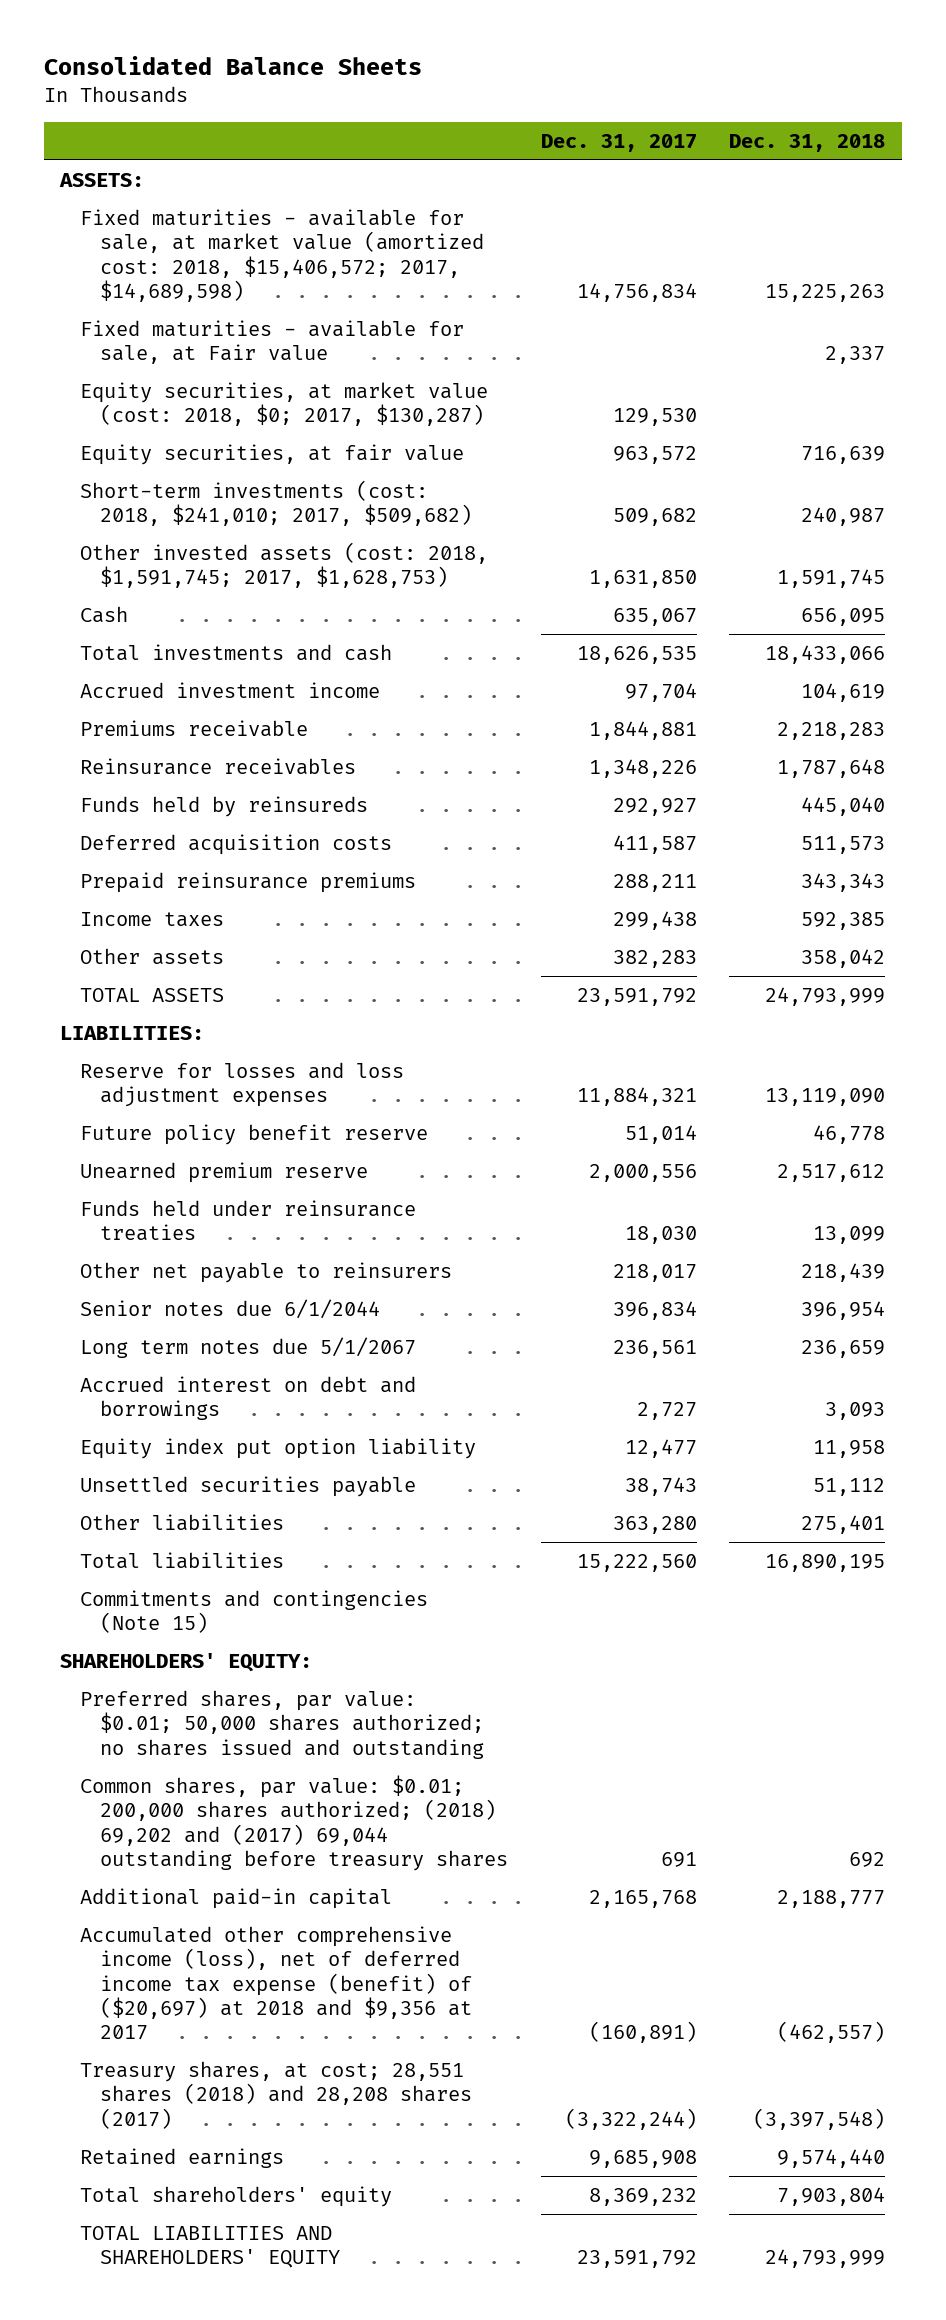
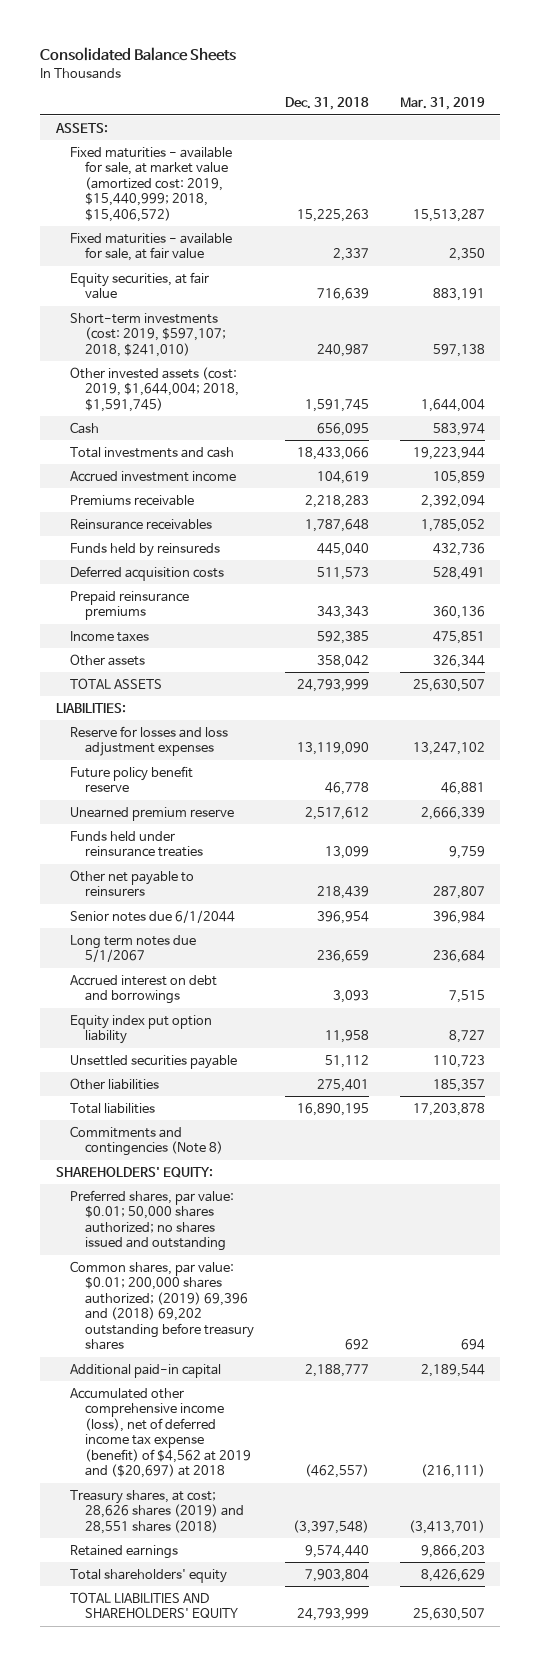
- | Dec. 31, 2017 | Dec. 31, 2018
+ | Dec. 31, 2018 | Mar. 31, 2019
- Fixed maturities - available for sale, at market value (amortized cost: 2018, $15,406,572; 2017, $14,689,598) | 14,756,834 | 15,225,263
- Fixed maturities - available for sale, at Fair value | | 2,337
- Equity securities, at market value (cost: 2018, $0; 2017, $130,287) | 129,530 |
+ Fixed maturities - available for sale, at market value (amortized cost: 2019, $15,440,999; 2018, $15,406,572) | 15,225,263 | 15,513,287
+ Fixed maturities - available for sale, at fair value | 2,337 | 2,350
- Short-term investments (cost: 2018, $241,010; 2017, $509,682) | 509,682 | 240,987
- Other invested assets (cost: 2018, $1,591,745; 2017, $1,628,753) | 1,631,850 | 1,591,745
+ Short-term investments (cost: 2019, $597,107; 2018, $241,010) | 240,987 | 597,138
+ Other invested assets (cost: 2019, $1,644,004; 2018, $1,591,745) | 1,591,745 | 1,644,004
- Commitments and contingencies (Note 15)
+ Commitments and contingencies (Note 8)
- Common shares, par value: $0.01; 200,000 shares authorized; (2018) 69,202 and (2017) 69,044 outstanding before treasury shares | 691 | 692
+ Common shares, par value: $0.01; 200,000 shares authorized; (2019) 69,396 and (2018) 69,202 outstanding before treasury shares | 692 | 694
- Accumulated other comprehensive income (loss), net of deferred income tax expense (benefit) of ($20,697) at 2018 and $9,356 at 2017 | (160,891) | (462,557)
- Treasury shares, at cost; 28,551 shares (2018) and 28,208 shares (2017) | (3,322,244) | (3,397,548)
+ Accumulated other comprehensive income (loss), net of deferred income tax expense (benefit) of $4,562 at 2019 and ($20,697) at 2018 | (462,557) | (216,111)
+ Treasury shares, at cost; 28,626 shares (2019) and 28,551 shares (2018) | (3,397,548) | (3,413,701)

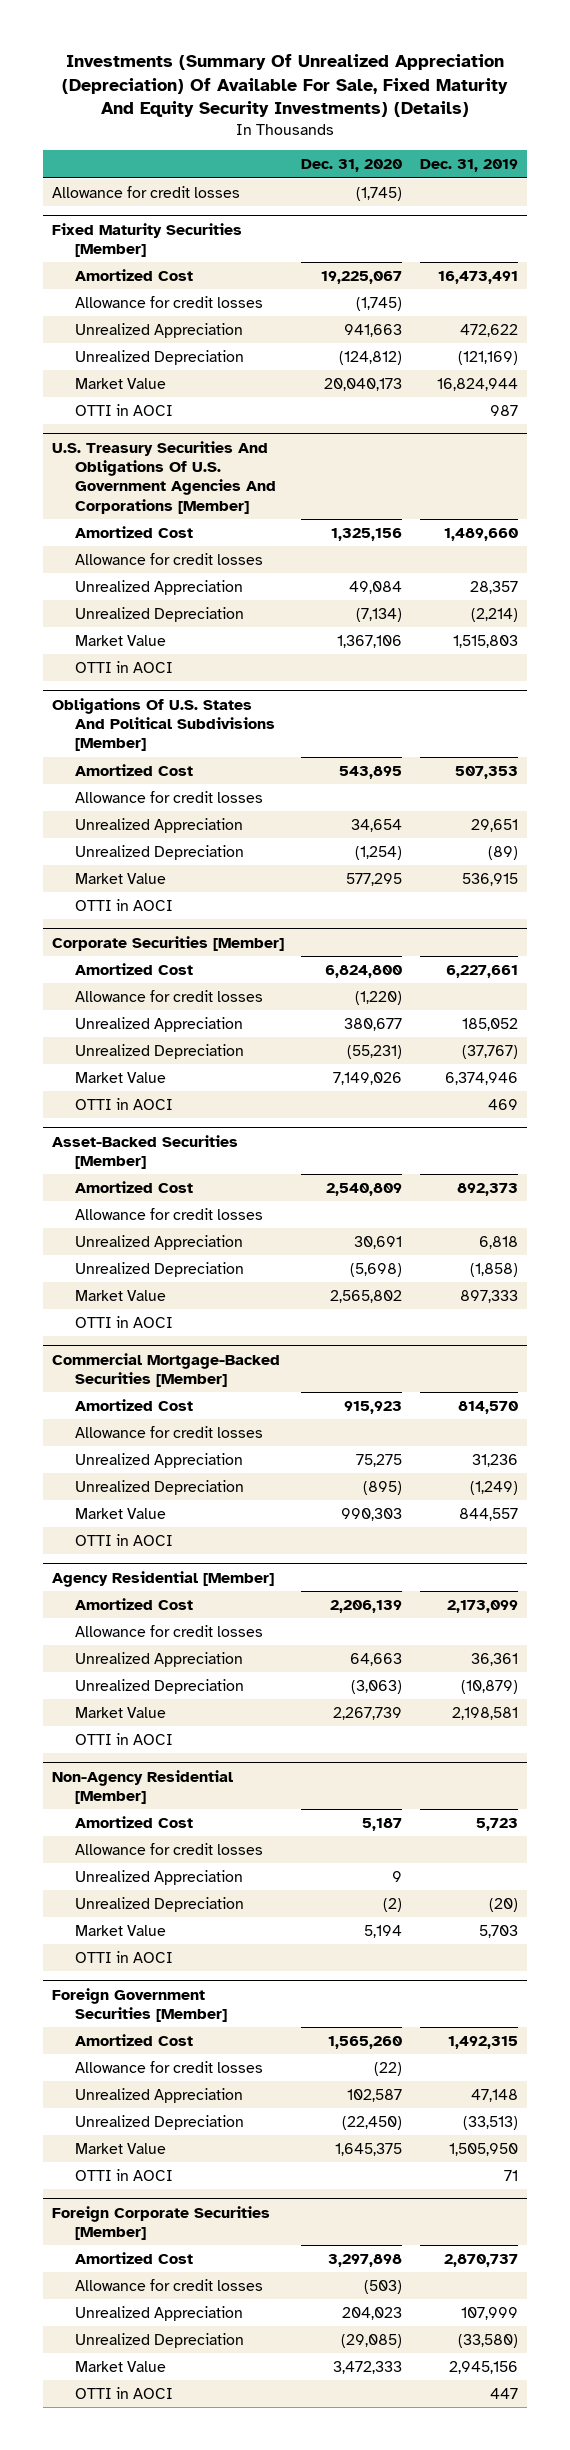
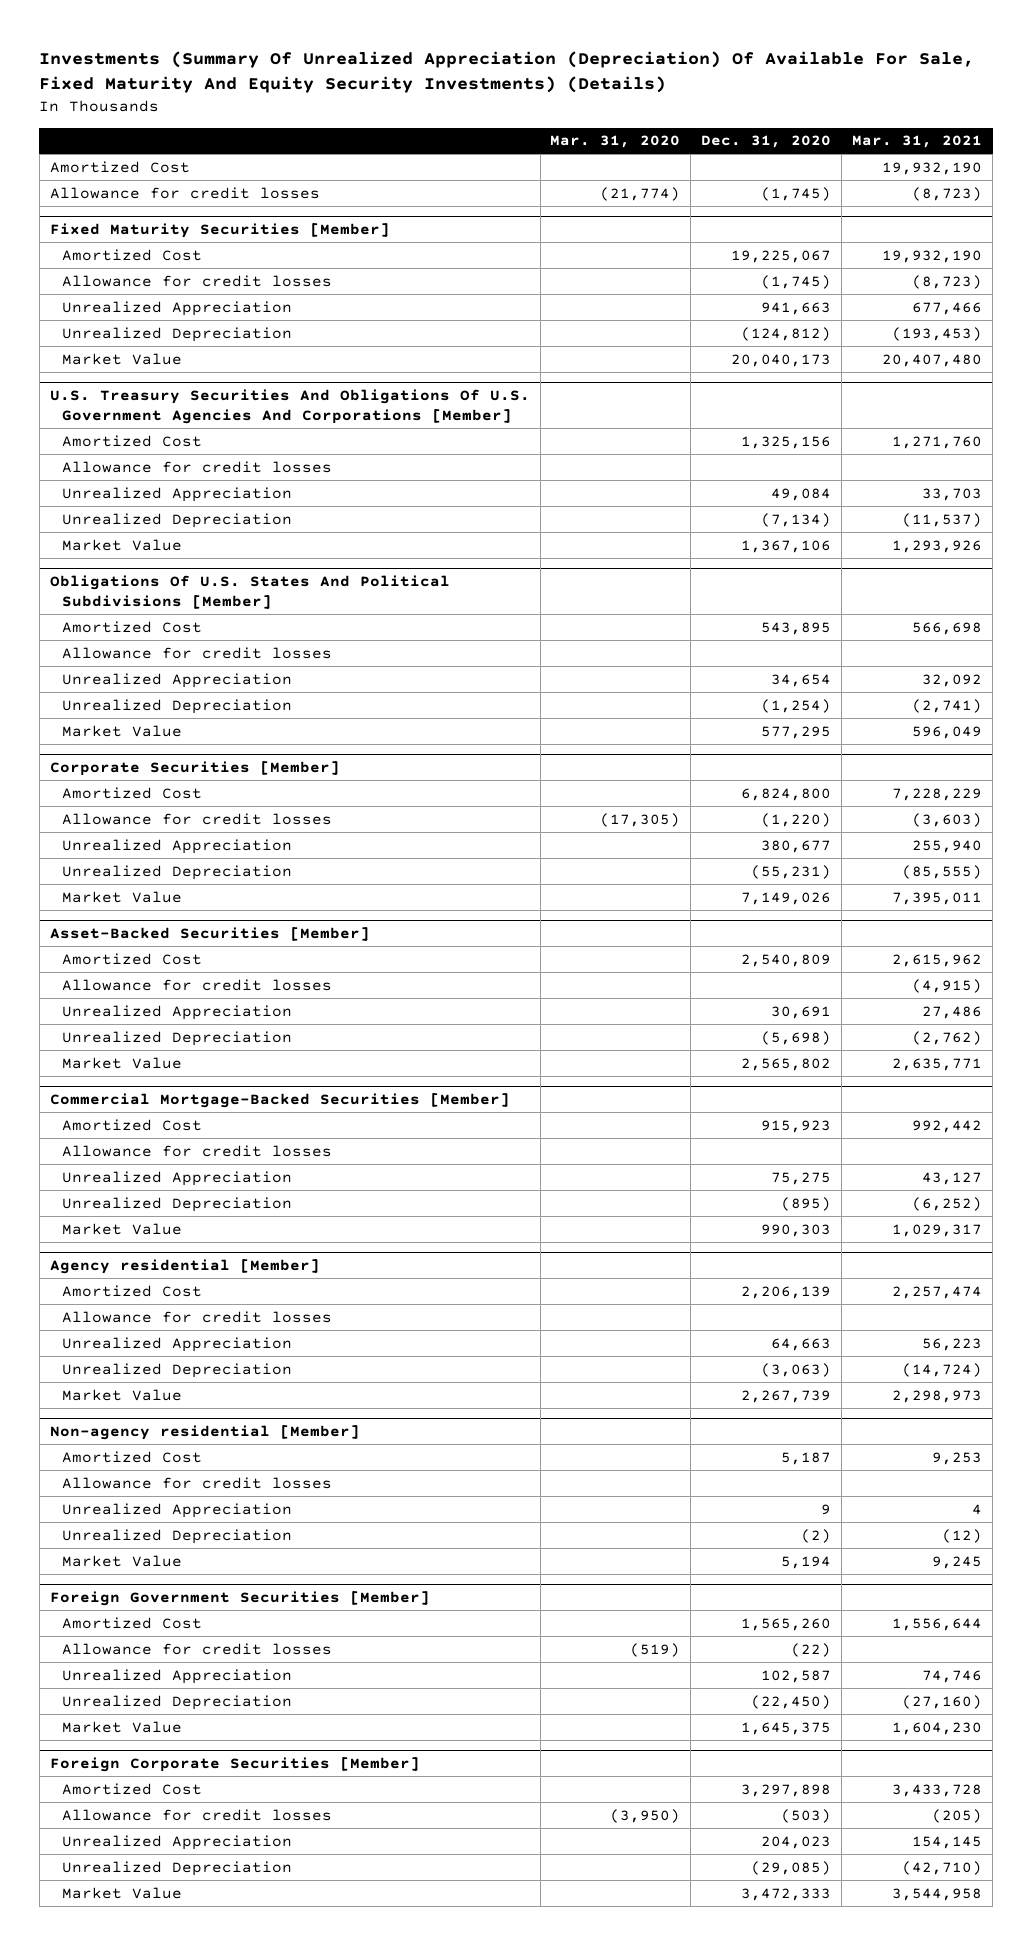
- | Dec. 31, 2020 | Dec. 31, 2019
+ | Mar. 31, 2020 | Dec. 31, 2020 | Mar. 31, 2021
+ Amortized Cost | | | 19,932,190
@ Fixed Maturity Securities [Member]
- OTTI in AOCI | | 987
@ U.S. Treasury Securities And Obligations Of U.S. Government Agencies And Corporations [Member]
- OTTI in AOCI
@ Obligations Of U.S. States And Political Subdivisions [Member]
- OTTI in AOCI
@ Corporate Securities [Member]
- OTTI in AOCI | | 469
@ Asset-Backed Securities [Member]
- OTTI in AOCI
@ Commercial Mortgage-Backed Securities [Member]
- OTTI in AOCI
- Agency Residential [Member]
+ Agency residential [Member]
- OTTI in AOCI
- Non-Agency Residential [Member]
+ Non-agency residential [Member]
- OTTI in AOCI
@ Foreign Government Securities [Member]
- OTTI in AOCI | | 71
@ Foreign Corporate Securities [Member]
- OTTI in AOCI | | 447

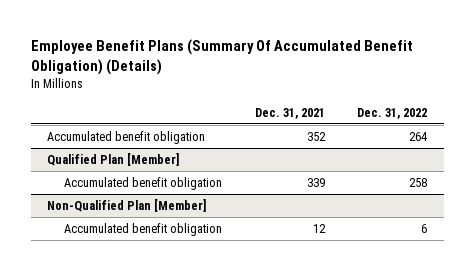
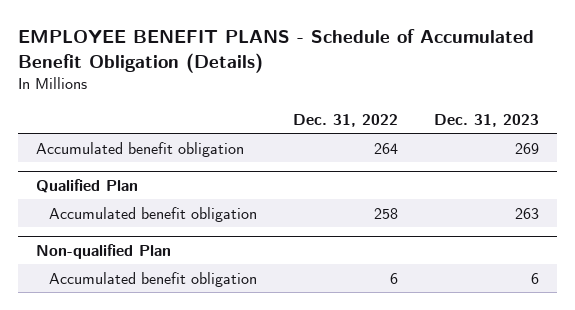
- Employee Benefit Plans (Summary Of Accumulated Benefit Obligation) (Details)
+ EMPLOYEE BENEFIT PLANS - Schedule of Accumulated Benefit Obligation (Details)
- | Dec. 31, 2021 | Dec. 31, 2022
+ | Dec. 31, 2022 | Dec. 31, 2023
- Qualified Plan [Member]
+ Qualified Plan
- Non-Qualified Plan [Member]
+ Non-qualified Plan

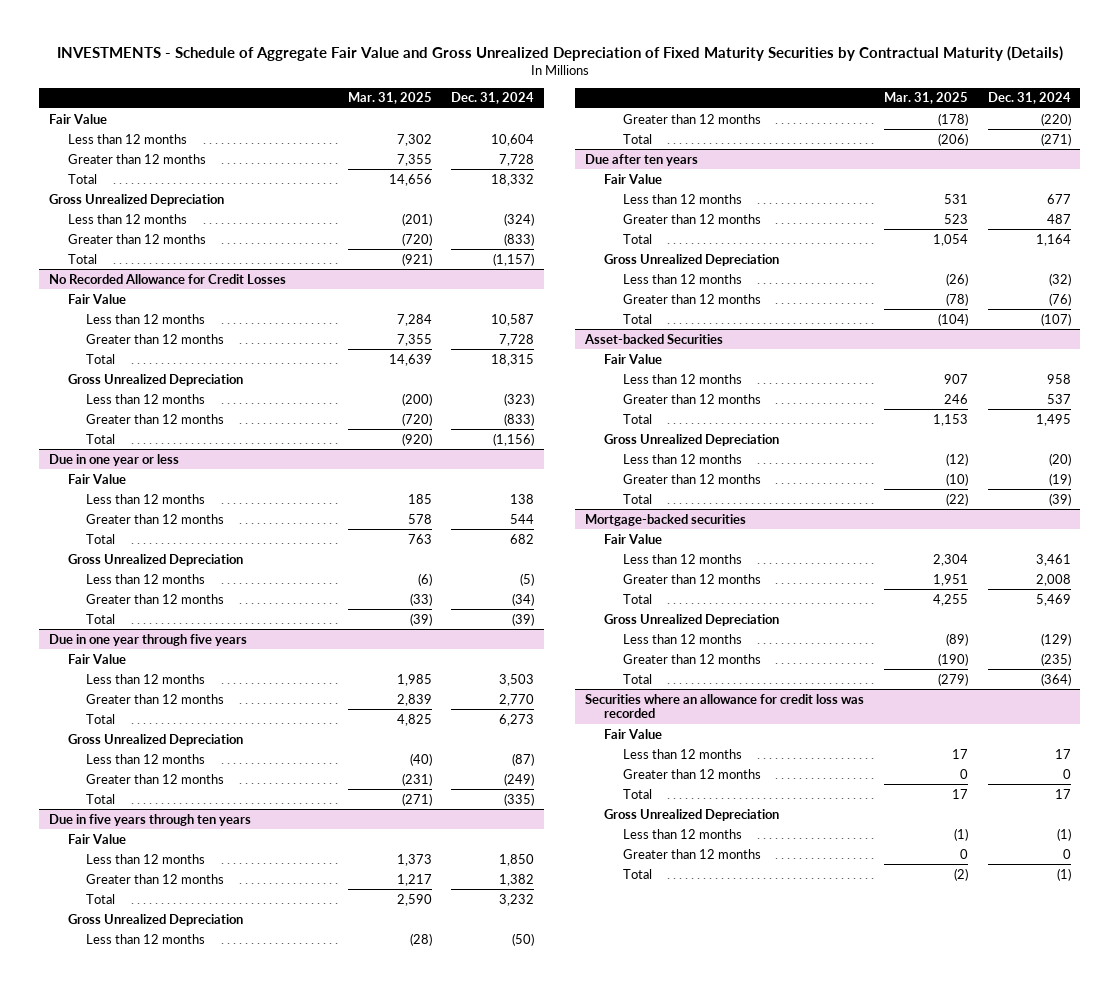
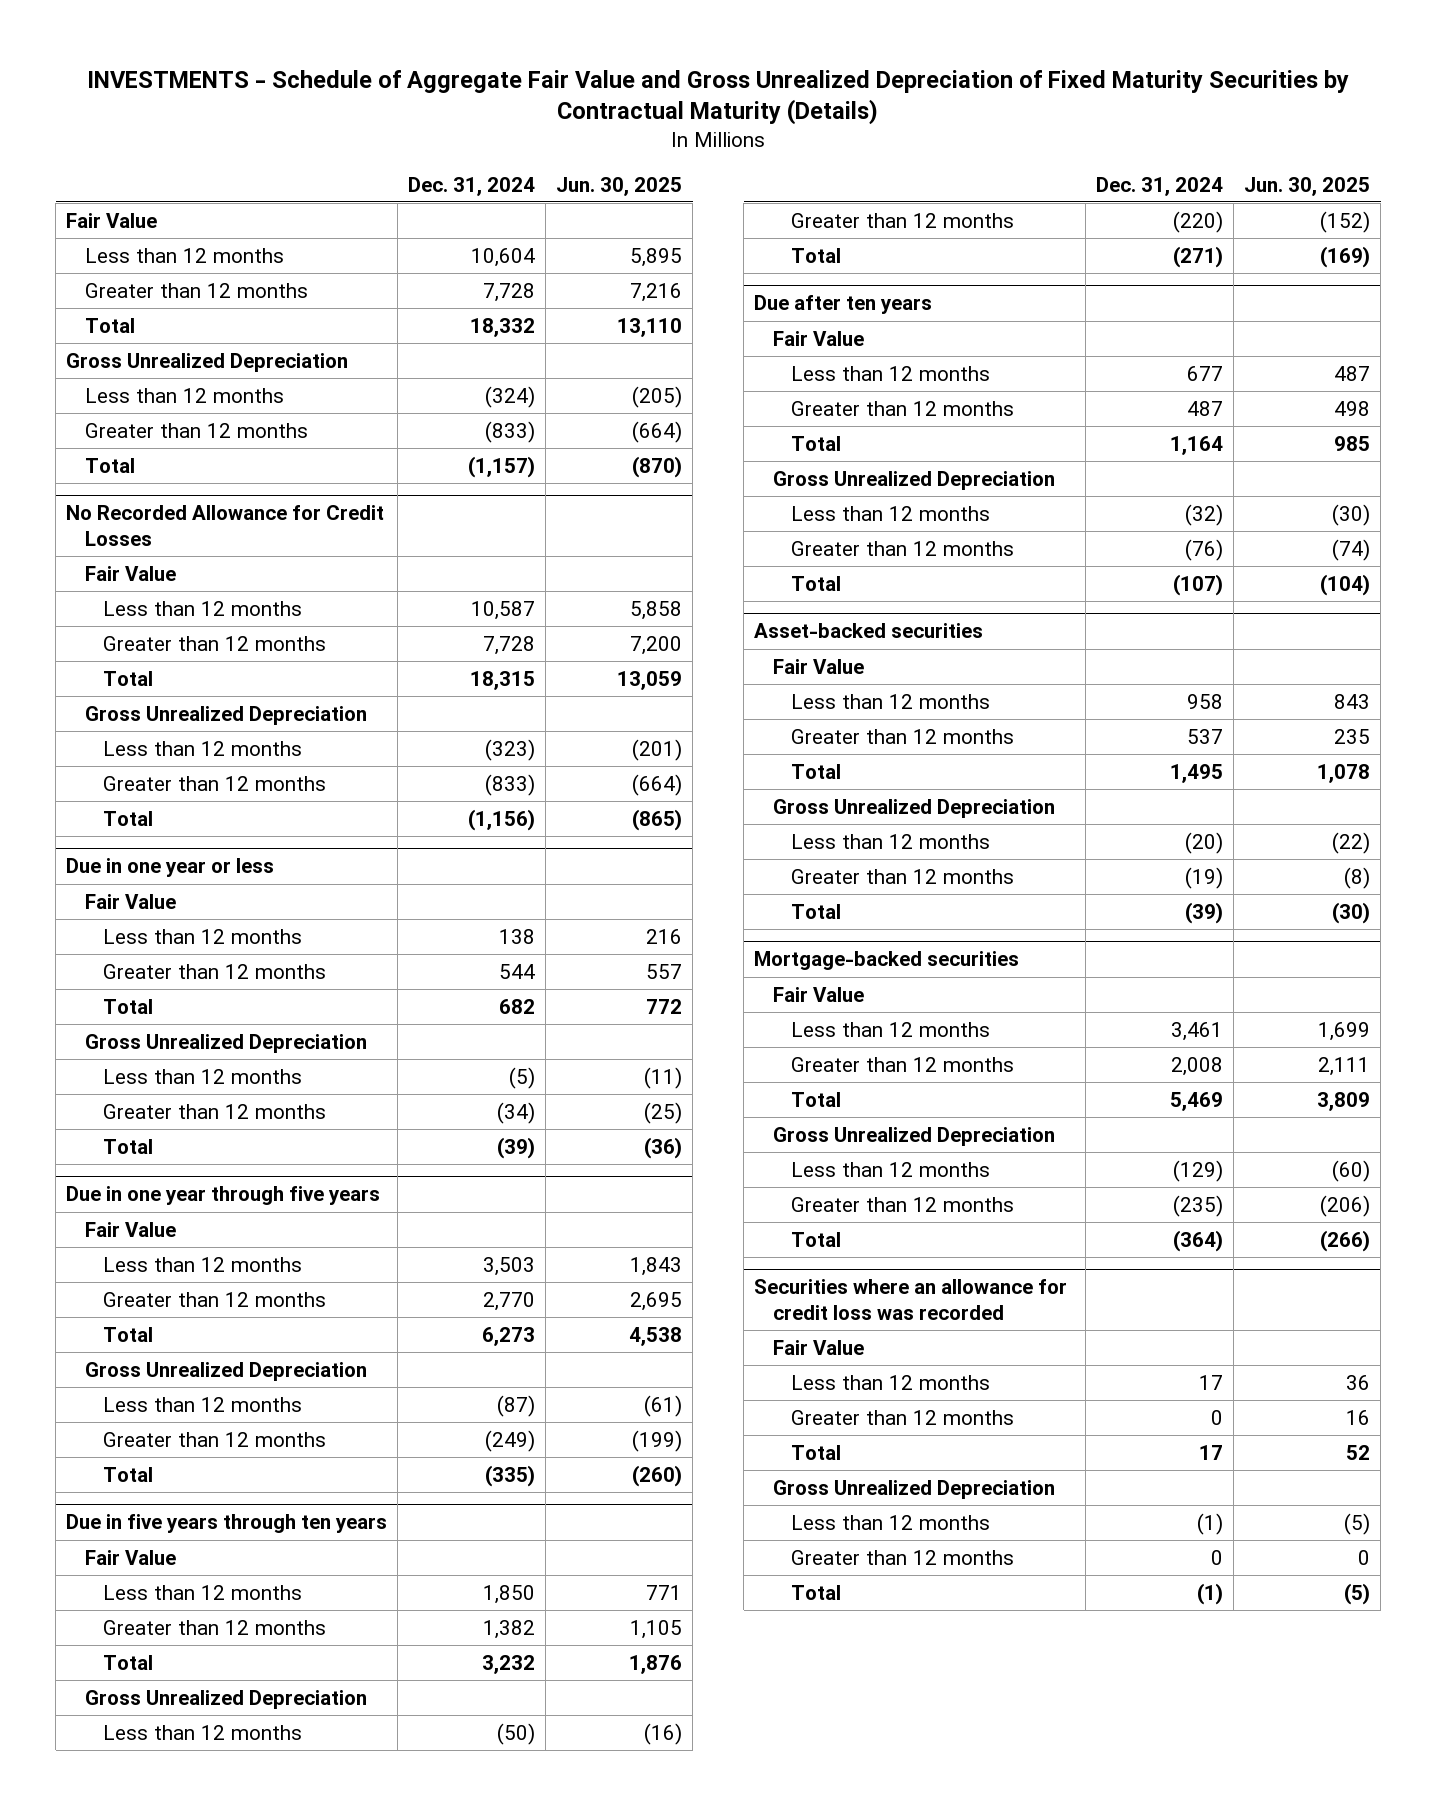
- | Mar. 31, 2025 | Dec. 31, 2024
+ | Dec. 31, 2024 | Jun. 30, 2025
- Asset-backed Securities
+ Asset-backed securities

